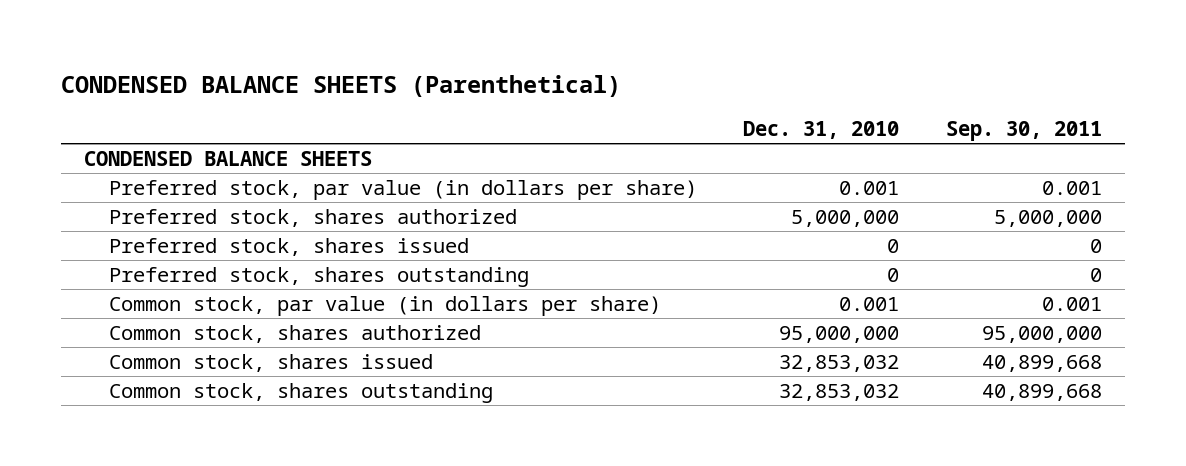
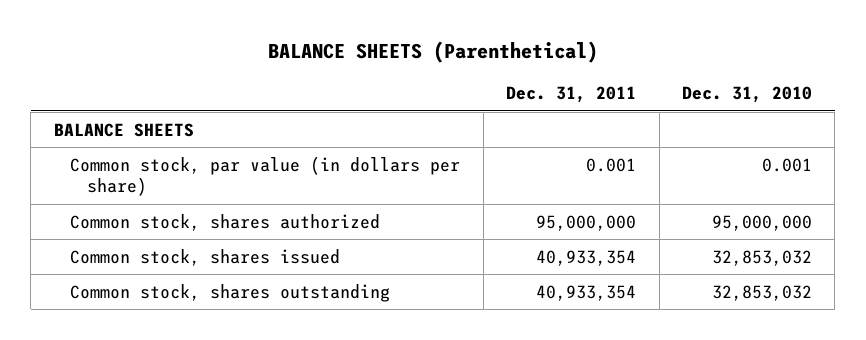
- CONDENSED BALANCE SHEETS (Parenthetical)
+ BALANCE SHEETS (Parenthetical)
- | Dec. 31, 2010 | Sep. 30, 2011
+ | Dec. 31, 2011 | Dec. 31, 2010
- CONDENSED BALANCE SHEETS
- Preferred stock, par value (in dollars per share) | 0.001 | 0.001
- Preferred stock, shares authorized | 5,000,000 | 5,000,000
- Preferred stock, shares issued | 0 | 0
- Preferred stock, shares outstanding | 0 | 0
+ BALANCE SHEETS

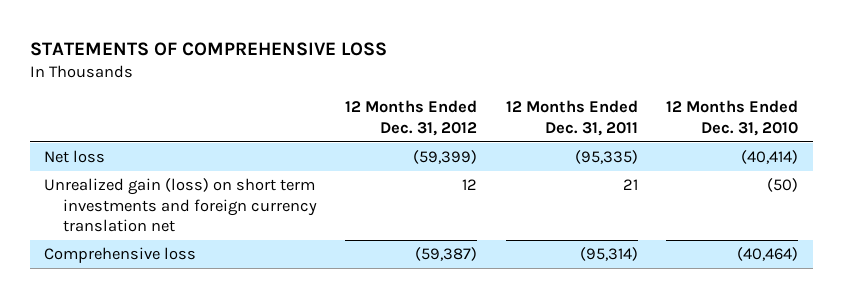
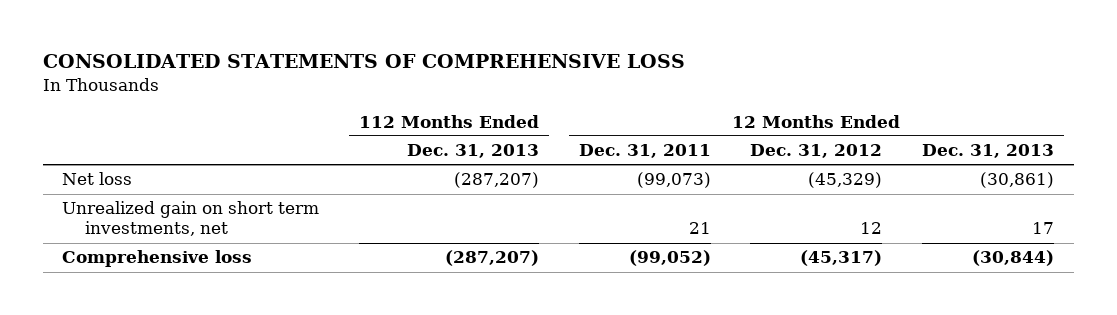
- STATEMENTS OF COMPREHENSIVE LOSS
+ CONSOLIDATED STATEMENTS OF COMPREHENSIVE LOSS
- | 12 Months Ended Dec. 31, 2012 | 12 Months Ended Dec. 31, 2011 | 12 Months Ended Dec. 31, 2010
+ | 112 Months Ended Dec. 31, 2013 | 12 Months Ended Dec. 31, 2011 | 12 Months Ended Dec. 31, 2012 | 12 Months Ended Dec. 31, 2013
- Net loss | (59,399) | (95,335) | (40,414)
- Unrealized gain (loss) on short term investments and foreign currency translation net | 12 | 21 | (50)
- Comprehensive loss | (59,387) | (95,314) | (40,464)
+ Net loss | (287,207) | (99,073) | (45,329) | (30,861)
+ Unrealized gain on short term investments, net | | 21 | 12 | 17
+ Comprehensive loss | (287,207) | (99,052) | (45,317) | (30,844)

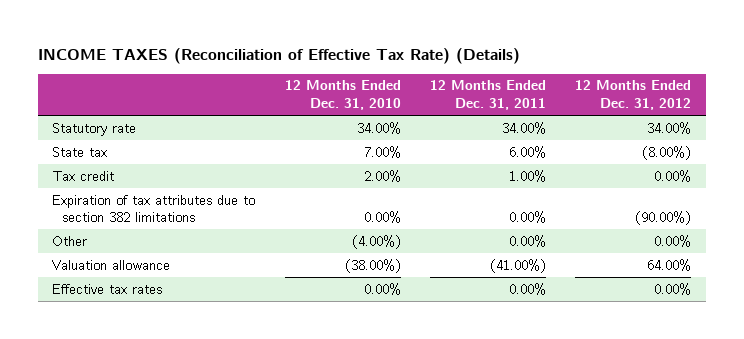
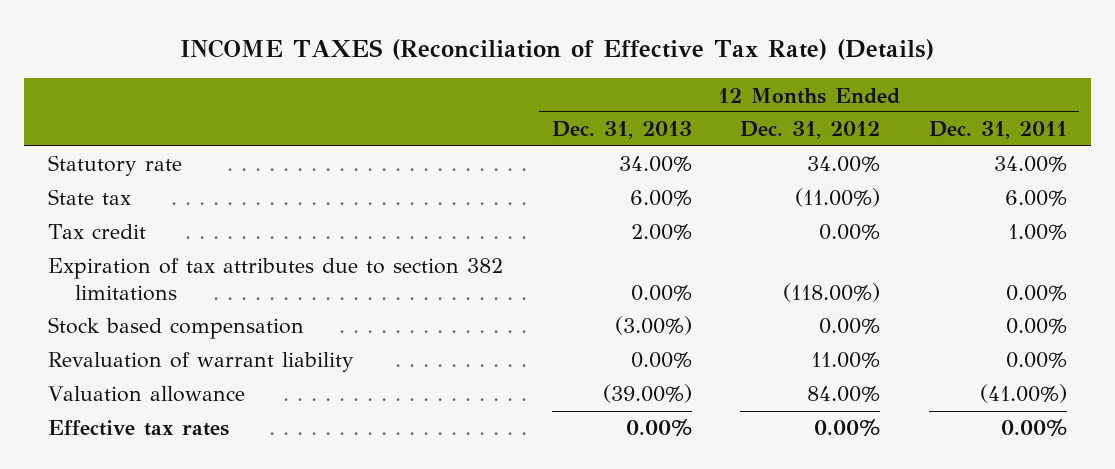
- | 12 Months Ended Dec. 31, 2010 | 12 Months Ended Dec. 31, 2011 | 12 Months Ended Dec. 31, 2012
+ | 12 Months Ended Dec. 31, 2013 | 12 Months Ended Dec. 31, 2012 | 12 Months Ended Dec. 31, 2011
- State tax | 7.00% | 6.00% | (8.00%)
+ State tax | 6.00% | (11.00%) | 6.00%
- Expiration of tax attributes due to section 382 limitations | 0.00% | 0.00% | (90.00%)
- Other | (4.00%) | 0.00% | 0.00%
- Valuation allowance | (38.00%) | (41.00%) | 64.00%
+ Expiration of tax attributes due to section 382 limitations | 0.00% | (118.00%) | 0.00%
+ Stock based compensation | (3.00%) | 0.00% | 0.00%
+ Revaluation of warrant liability | 0.00% | 11.00% | 0.00%
+ Valuation allowance | (39.00%) | 84.00% | (41.00%)

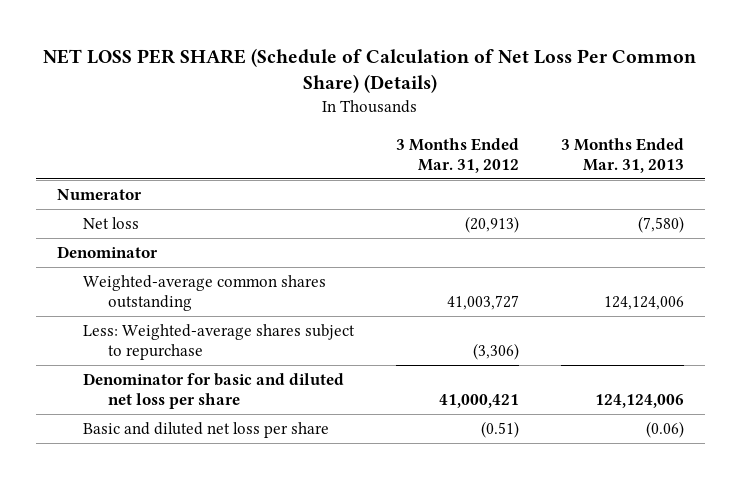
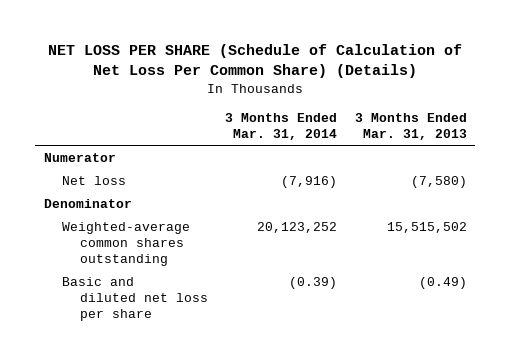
- | 3 Months Ended Mar. 31, 2012 | 3 Months Ended Mar. 31, 2013
+ | 3 Months Ended Mar. 31, 2014 | 3 Months Ended Mar. 31, 2013
- Weighted-average common shares outstanding | 41,003,727 | 124,124,006
- Less: Weighted-average shares subject to repurchase | (3,306) |
- Denominator for basic and diluted net loss per share | 41,000,421 | 124,124,006
- Basic and diluted net loss per share | (0.51) | (0.06)
+ Weighted-average common shares outstanding | 20,123,252 | 15,515,502
+ Basic and diluted net loss per share | (0.39) | (0.49)

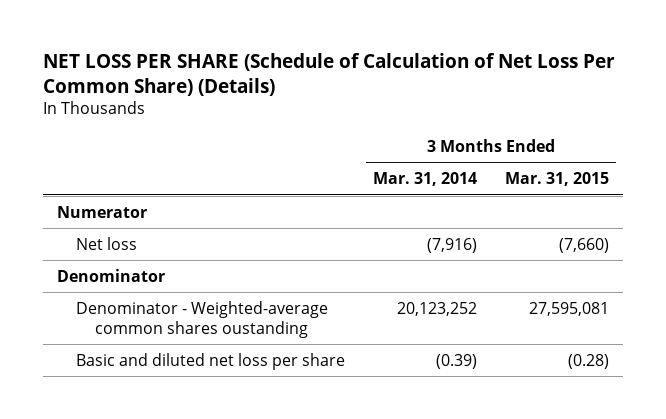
- | 3 Months Ended Mar. 31, 2014 | 3 Months Ended Mar. 31, 2013
+ | 3 Months Ended Mar. 31, 2014 | 3 Months Ended Mar. 31, 2015
- Weighted-average common shares outstanding | 20,123,252 | 15,515,502
+ Denominator - Weighted-average common shares oustanding | 20,123,252 | 27,595,081

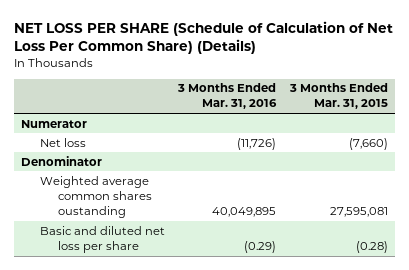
- | 3 Months Ended Mar. 31, 2014 | 3 Months Ended Mar. 31, 2015
+ | 3 Months Ended Mar. 31, 2016 | 3 Months Ended Mar. 31, 2015
- Denominator - Weighted-average common shares oustanding | 20,123,252 | 27,595,081
+ Weighted average common shares oustanding | 40,049,895 | 27,595,081

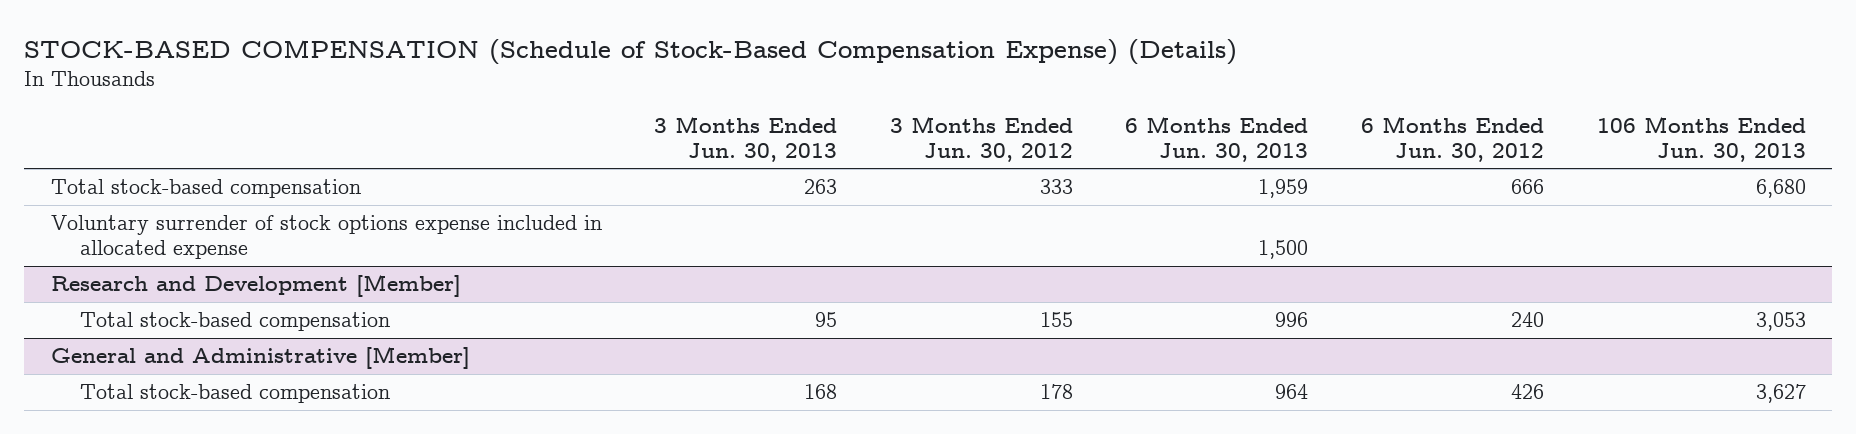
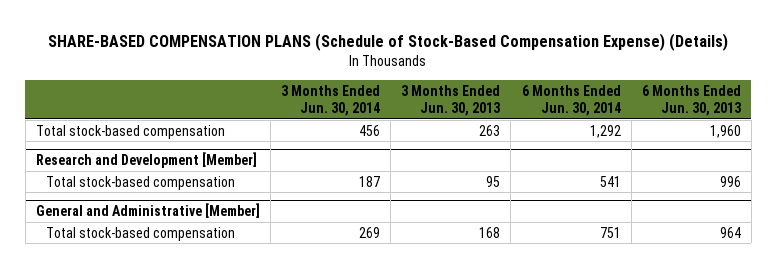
- STOCK-BASED COMPENSATION (Schedule of Stock-Based Compensation Expense) (Details)
+ SHARE-BASED COMPENSATION PLANS (Schedule of Stock-Based Compensation Expense) (Details)
- | 3 Months Ended Jun. 30, 2013 | 3 Months Ended Jun. 30, 2012 | 6 Months Ended Jun. 30, 2013 | 6 Months Ended Jun. 30, 2012 | 106 Months Ended Jun. 30, 2013
+ | 3 Months Ended Jun. 30, 2014 | 3 Months Ended Jun. 30, 2013 | 6 Months Ended Jun. 30, 2014 | 6 Months Ended Jun. 30, 2013
- Total stock-based compensation | 263 | 333 | 1,959 | 666 | 6,680
- Voluntary surrender of stock options expense included in allocated expense | | | 1,500 | |
+ Total stock-based compensation | 456 | 263 | 1,292 | 1,960

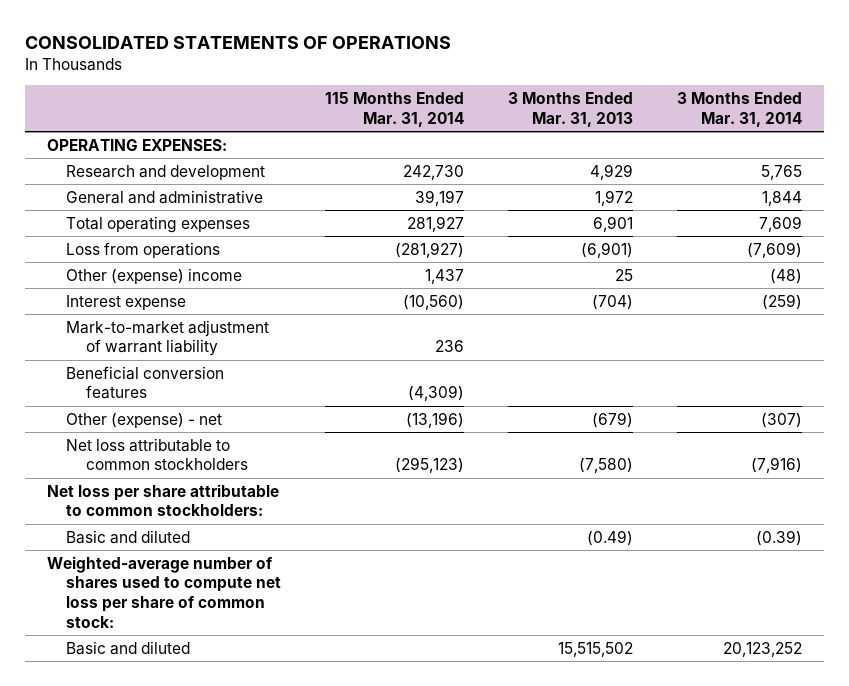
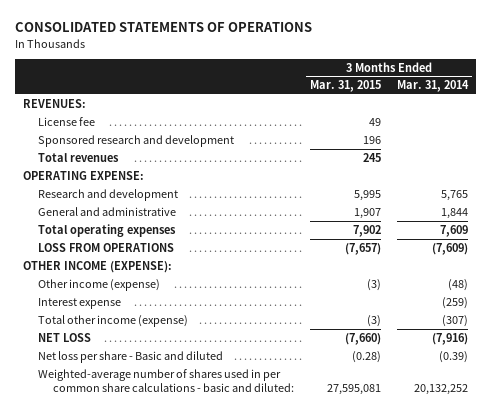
- | 115 Months Ended Mar. 31, 2014 | 3 Months Ended Mar. 31, 2013 | 3 Months Ended Mar. 31, 2014
+ | 3 Months Ended Mar. 31, 2015 | 3 Months Ended Mar. 31, 2014
- OPERATING EXPENSES:
+ REVENUES:
+ License fee | 49 |
+ Sponsored research and development | 196 |
+ Total revenues | 245 |
+ OPERATING EXPENSE:
- Loss from operations | (281,927) | (6,901) | (7,609)
- Other (expense) income | 1,437 | 25 | (48)
+ LOSS FROM OPERATIONS | (7,657) | (7,609)
+ OTHER INCOME (EXPENSE):
+ Other income (expense) | (3) | (48)
- Mark-to-market adjustment of warrant liability | 236 | |
- Beneficial conversion features | (4,309) | |
- Other (expense) - net | (13,196) | (679) | (307)
- Net loss attributable to common stockholders | (295,123) | (7,580) | (7,916)
- Net loss per share attributable to common stockholders:
- Basic and diluted | | (0.49) | (0.39)
- Weighted-average number of shares used to compute net loss per share of common stock:
- Basic and diluted | | 15,515,502 | 20,123,252
+ Total other income (expense) | (3) | (307)
+ NET LOSS | (7,660) | (7,916)
+ Net loss per share - Basic and diluted | (0.28) | (0.39)
+ Weighted-average number of shares used in per common share calculations - basic and diluted: | 27,595,081 | 20,132,252

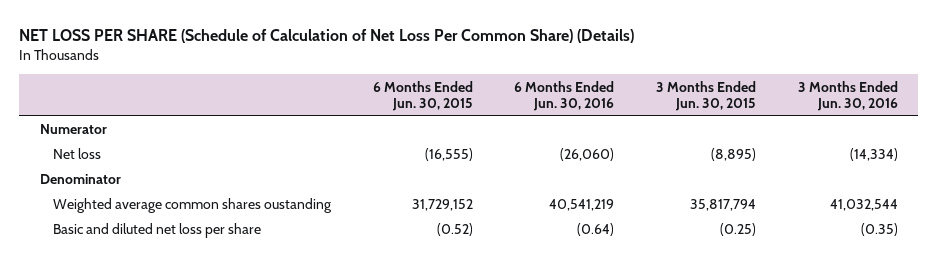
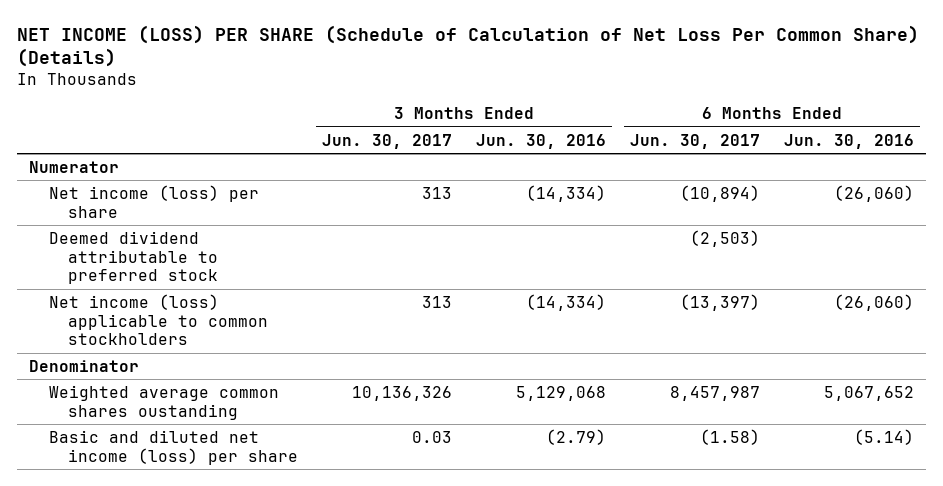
- NET LOSS PER SHARE (Schedule of Calculation of Net Loss Per Common Share) (Details)
+ NET INCOME (LOSS) PER SHARE (Schedule of Calculation of Net Loss Per Common Share) (Details)
- | 6 Months Ended Jun. 30, 2015 | 6 Months Ended Jun. 30, 2016 | 3 Months Ended Jun. 30, 2015 | 3 Months Ended Jun. 30, 2016
+ | 3 Months Ended Jun. 30, 2017 | 3 Months Ended Jun. 30, 2016 | 6 Months Ended Jun. 30, 2017 | 6 Months Ended Jun. 30, 2016
- Net loss | (16,555) | (26,060) | (8,895) | (14,334)
+ Net income (loss) per share | 313 | (14,334) | (10,894) | (26,060)
+ Deemed dividend attributable to preferred stock | | | (2,503) |
+ Net income (loss) applicable to common stockholders | 313 | (14,334) | (13,397) | (26,060)
- Weighted average common shares oustanding | 31,729,152 | 40,541,219 | 35,817,794 | 41,032,544
- Basic and diluted net loss per share | (0.52) | (0.64) | (0.25) | (0.35)
+ Weighted average common shares oustanding | 10,136,326 | 5,129,068 | 8,457,987 | 5,067,652
+ Basic and diluted net income (loss) per share | 0.03 | (2.79) | (1.58) | (5.14)

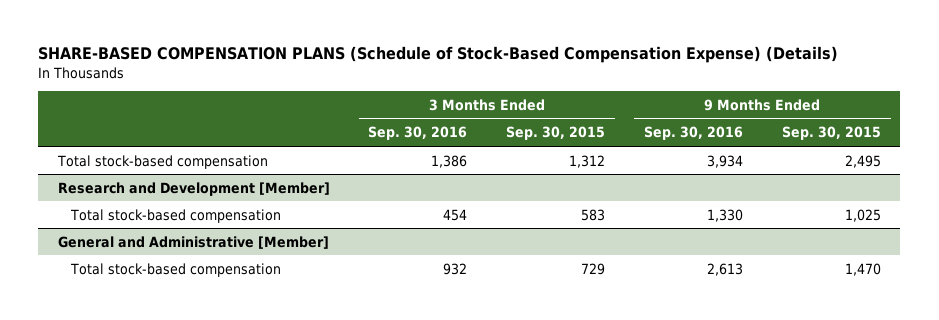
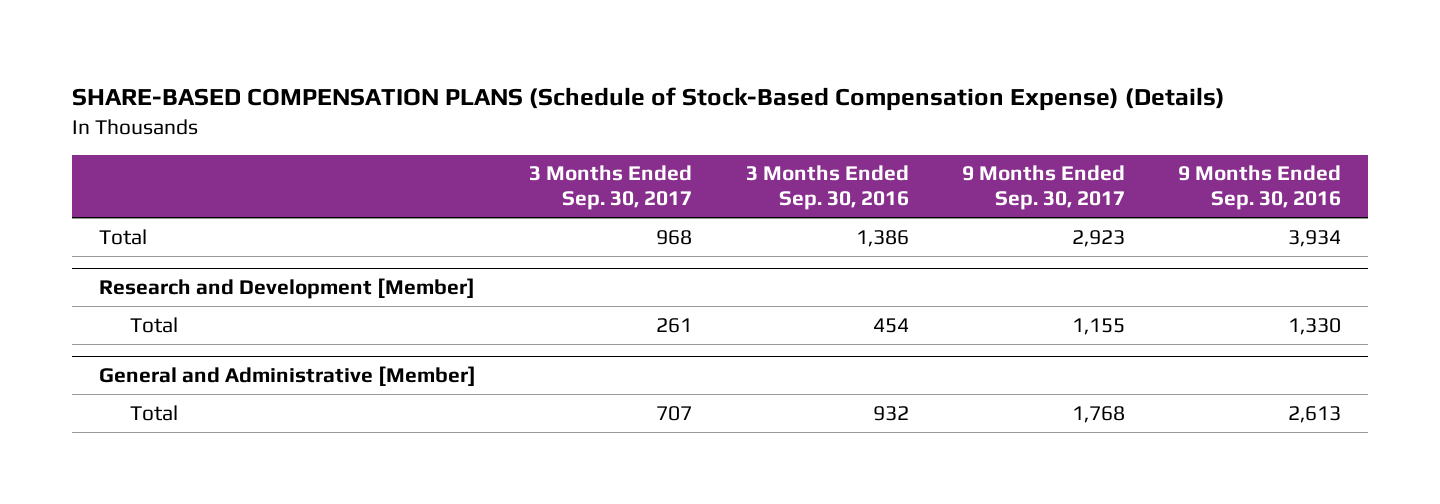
- | 3 Months Ended Sep. 30, 2016 | 3 Months Ended Sep. 30, 2015 | 9 Months Ended Sep. 30, 2016 | 9 Months Ended Sep. 30, 2015
+ | 3 Months Ended Sep. 30, 2017 | 3 Months Ended Sep. 30, 2016 | 9 Months Ended Sep. 30, 2017 | 9 Months Ended Sep. 30, 2016
- Total stock-based compensation | 1,386 | 1,312 | 3,934 | 2,495
+ Total | 968 | 1,386 | 2,923 | 3,934
@ Research and Development [Member]
- Total stock-based compensation | 454 | 583 | 1,330 | 1,025
+ Total | 261 | 454 | 1,155 | 1,330
@ General and Administrative [Member]
- Total stock-based compensation | 932 | 729 | 2,613 | 1,470
+ Total | 707 | 932 | 1,768 | 2,613

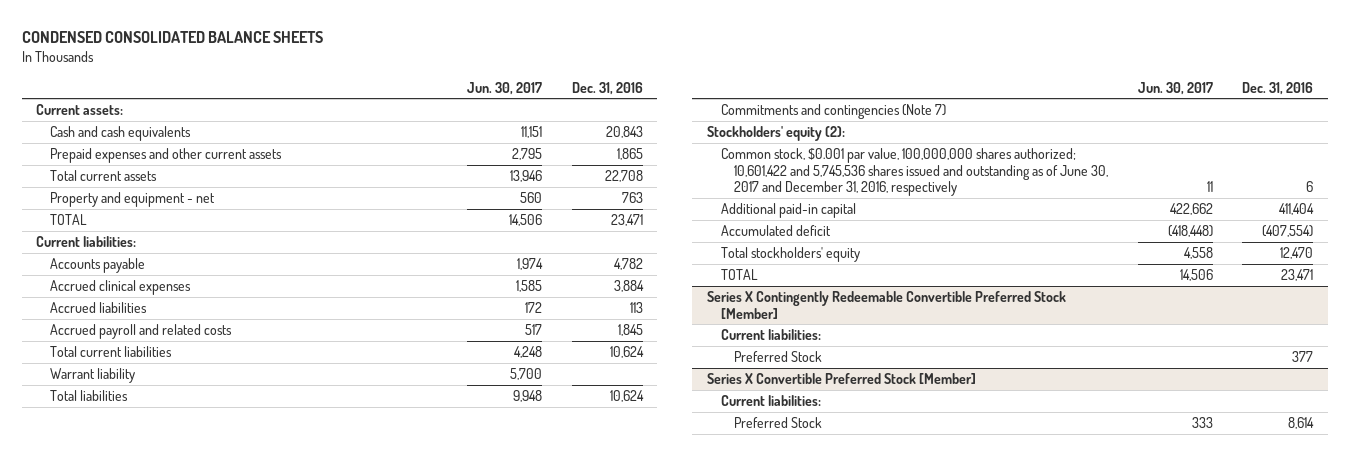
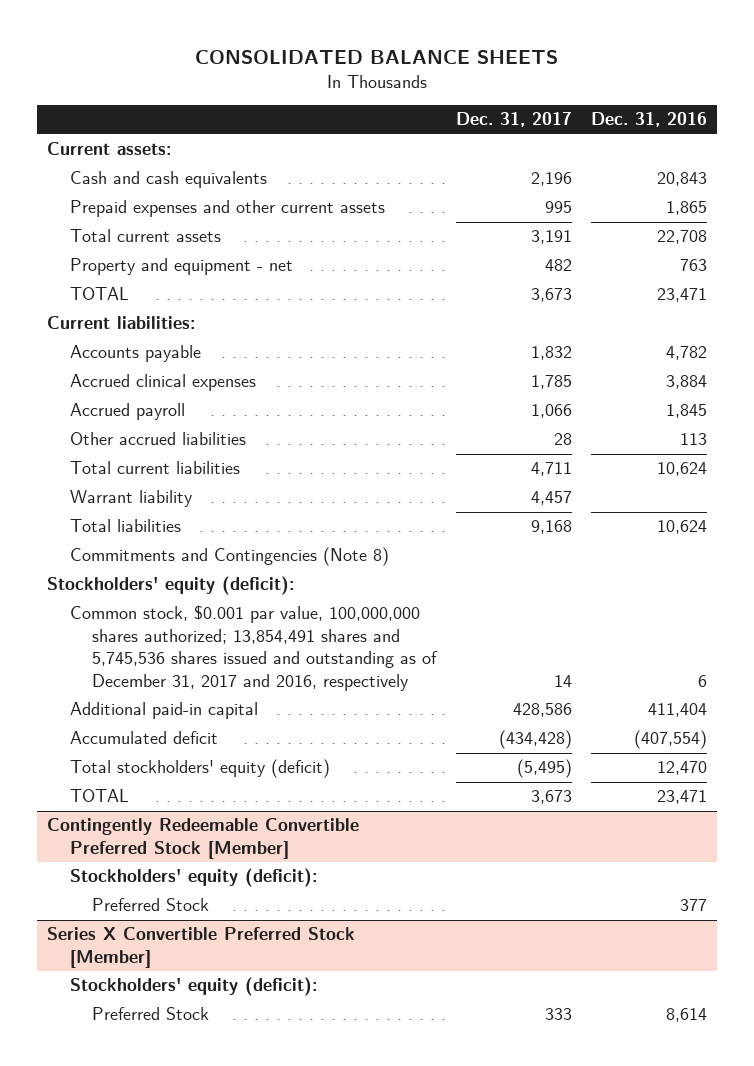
- CONDENSED CONSOLIDATED BALANCE SHEETS
+ CONSOLIDATED BALANCE SHEETS
- | Jun. 30, 2017 | Dec. 31, 2016
+ | Dec. 31, 2017 | Dec. 31, 2016
- Accrued liabilities | 172 | 113
- Accrued payroll and related costs | 517 | 1,845
+ Accrued payroll | 1,066 | 1,845
+ Other accrued liabilities | 28 | 113
- Commitments and contingencies (Note 7)
- Stockholders' equity (2):
- Common stock, $0.001 par value, 100,000,000 shares authorized; 10,601,422 and 5,745,536 shares issued and outstanding as of June 30, 2017 and December 31, 2016, respectively | 11 | 6
+ Commitments and Contingencies (Note 8)
+ Stockholders' equity (deficit):
+ Common stock, $0.001 par value, 100,000,000 shares authorized; 13,854,491 shares and 5,745,536 shares issued and outstanding as of December 31, 2017 and 2016, respectively | 14 | 6
- Total stockholders' equity | 4,558 | 12,470
+ Total stockholders' equity (deficit) | (5,495) | 12,470
- Series X Contingently Redeemable Convertible Preferred Stock [Member]
- Current liabilities:
+ Contingently Redeemable Convertible Preferred Stock [Member]
+ Stockholders' equity (deficit):
@ Series X Convertible Preferred Stock [Member]
- Current liabilities:
+ Stockholders' equity (deficit):

